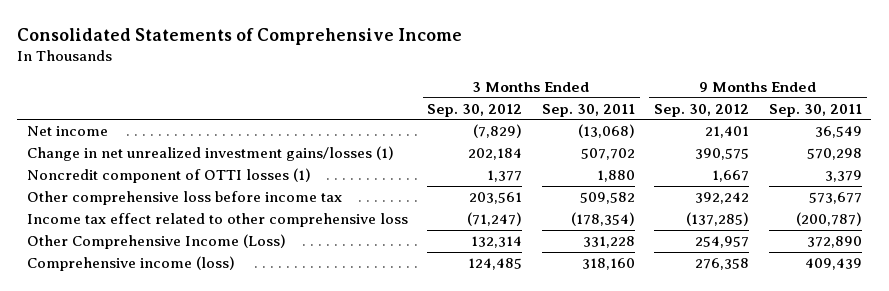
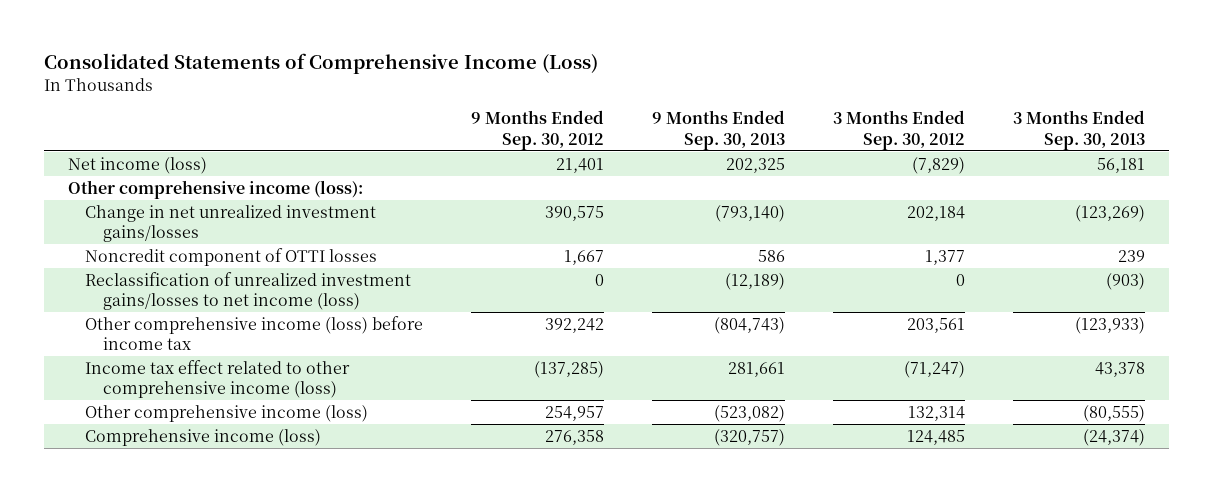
- Consolidated Statements of Comprehensive Income
+ Consolidated Statements of Comprehensive Income (Loss)
- | 3 Months Ended Sep. 30, 2012 | 3 Months Ended Sep. 30, 2011 | 9 Months Ended Sep. 30, 2012 | 9 Months Ended Sep. 30, 2011
+ | 9 Months Ended Sep. 30, 2012 | 9 Months Ended Sep. 30, 2013 | 3 Months Ended Sep. 30, 2012 | 3 Months Ended Sep. 30, 2013
- Net income | (7,829) | (13,068) | 21,401 | 36,549
- Change in net unrealized investment gains/losses (1) | 202,184 | 507,702 | 390,575 | 570,298
- Noncredit component of OTTI losses (1) | 1,377 | 1,880 | 1,667 | 3,379
- Other comprehensive loss before income tax | 203,561 | 509,582 | 392,242 | 573,677
- Income tax effect related to other comprehensive loss | (71,247) | (178,354) | (137,285) | (200,787)
- Other Comprehensive Income (Loss) | 132,314 | 331,228 | 254,957 | 372,890
+ Net income (loss) | 21,401 | 202,325 | (7,829) | 56,181
+ Other comprehensive income (loss):
+ Change in net unrealized investment gains/losses | 390,575 | (793,140) | 202,184 | (123,269)
+ Noncredit component of OTTI losses | 1,667 | 586 | 1,377 | 239
+ Reclassification of unrealized investment gains/losses to net income (loss) | 0 | (12,189) | 0 | (903)
+ Other comprehensive income (loss) before income tax | 392,242 | (804,743) | 203,561 | (123,933)
+ Income tax effect related to other comprehensive income (loss) | (137,285) | 281,661 | (71,247) | 43,378
+ Other comprehensive income (loss) | 254,957 | (523,082) | 132,314 | (80,555)

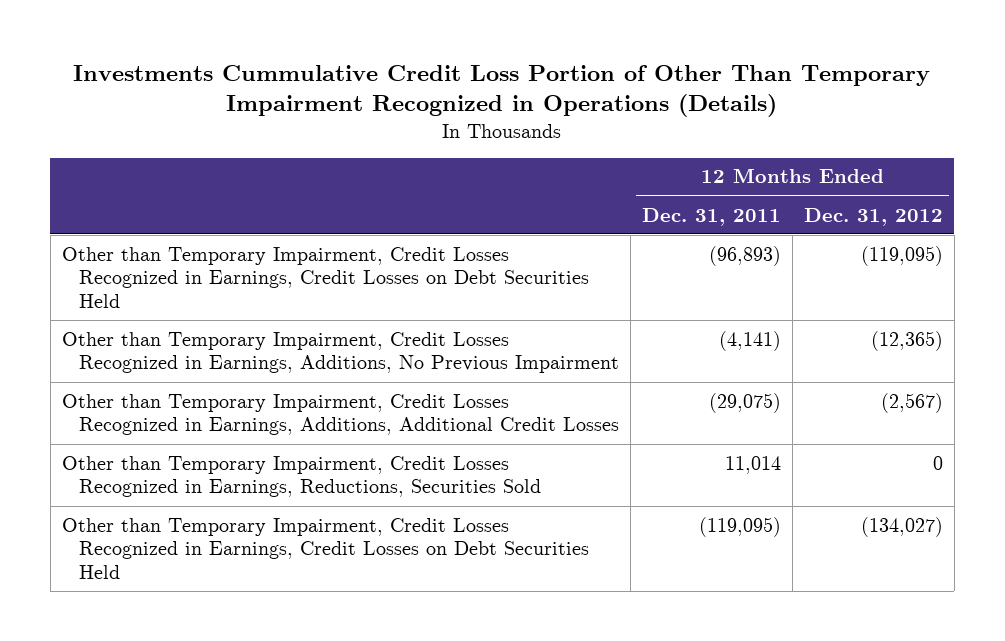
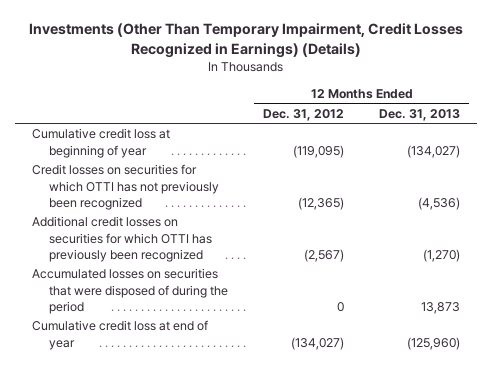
- Investments Cummulative Credit Loss Portion of Other Than Temporary Impairment Recognized in Operations (Details)
+ Investments (Other Than Temporary Impairment, Credit Losses Recognized in Earnings) (Details)
- | 12 Months Ended Dec. 31, 2011 | 12 Months Ended Dec. 31, 2012
+ | 12 Months Ended Dec. 31, 2012 | 12 Months Ended Dec. 31, 2013
- Other than Temporary Impairment, Credit Losses Recognized in Earnings, Credit Losses on Debt Securities Held | (96,893) | (119,095)
- Other than Temporary Impairment, Credit Losses Recognized in Earnings, Additions, No Previous Impairment | (4,141) | (12,365)
- Other than Temporary Impairment, Credit Losses Recognized in Earnings, Additions, Additional Credit Losses | (29,075) | (2,567)
- Other than Temporary Impairment, Credit Losses Recognized in Earnings, Reductions, Securities Sold | 11,014 | 0
- Other than Temporary Impairment, Credit Losses Recognized in Earnings, Credit Losses on Debt Securities Held | (119,095) | (134,027)
+ Cumulative credit loss at beginning of year | (119,095) | (134,027)
+ Credit losses on securities for which OTTI has not previously been recognized | (12,365) | (4,536)
+ Additional credit losses on securities for which OTTI has previously been recognized | (2,567) | (1,270)
+ Accumulated losses on securities that were disposed of during the period | 0 | 13,873
+ Cumulative credit loss at end of year | (134,027) | (125,960)

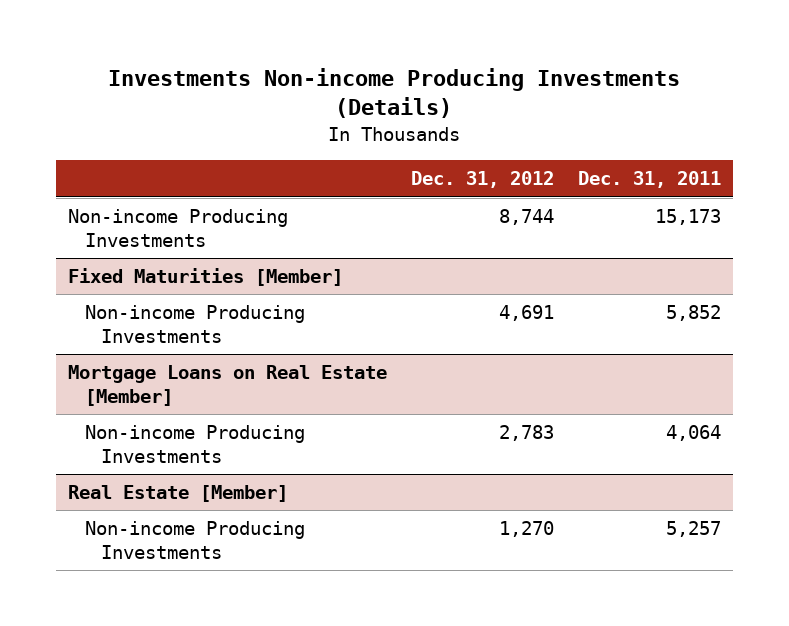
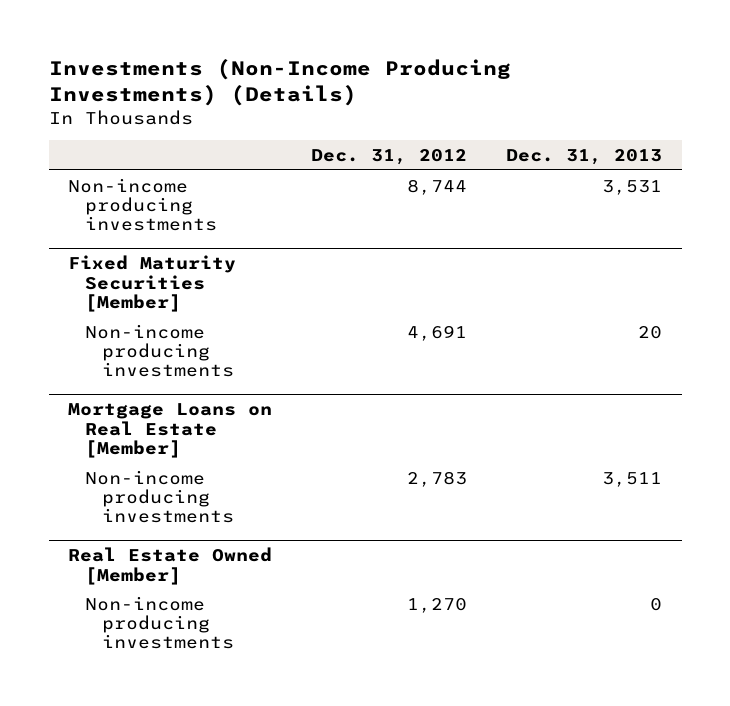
- Investments Non-income Producing Investments (Details)
+ Investments (Non-Income Producing Investments) (Details)
- | Dec. 31, 2012 | Dec. 31, 2011
+ | Dec. 31, 2012 | Dec. 31, 2013
- Non-income Producing Investments | 8,744 | 15,173
- Fixed Maturities [Member]
- Non-income Producing Investments | 4,691 | 5,852
+ Non-income producing investments | 8,744 | 3,531
+ Fixed Maturity Securities [Member]
+ Non-income producing investments | 4,691 | 20
@ Mortgage Loans on Real Estate [Member]
- Non-income Producing Investments | 2,783 | 4,064
- Real Estate [Member]
- Non-income Producing Investments | 1,270 | 5,257
@ Mortgage Loans on Real Estate [Member]
+ Non-income producing investments | 2,783 | 3,511
+ Real Estate Owned [Member]
+ Non-income producing investments | 1,270 | 0

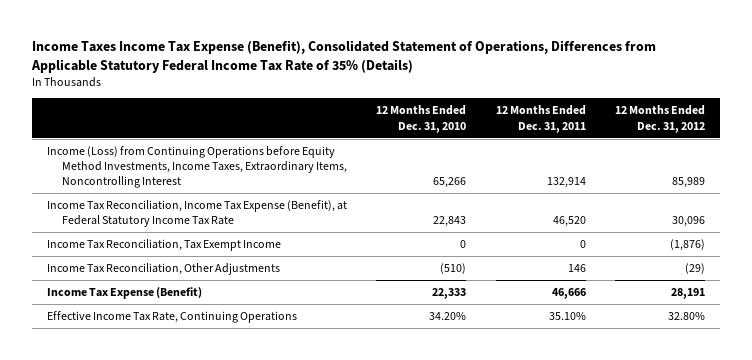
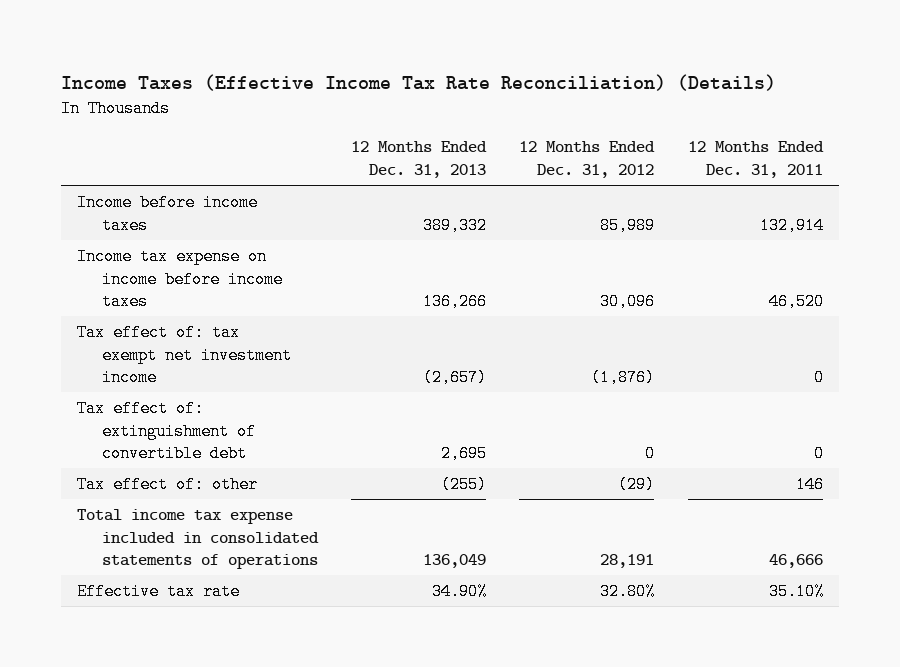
- Income Taxes Income Tax Expense (Benefit), Consolidated Statement of Operations, Differences from Applicable Statutory Federal Income Tax Rate of 35% (Details)
+ Income Taxes (Effective Income Tax Rate Reconciliation) (Details)
- | 12 Months Ended Dec. 31, 2010 | 12 Months Ended Dec. 31, 2011 | 12 Months Ended Dec. 31, 2012
+ | 12 Months Ended Dec. 31, 2013 | 12 Months Ended Dec. 31, 2012 | 12 Months Ended Dec. 31, 2011
- Income (Loss) from Continuing Operations before Equity Method Investments, Income Taxes, Extraordinary Items, Noncontrolling Interest | 65,266 | 132,914 | 85,989
- Income Tax Reconciliation, Income Tax Expense (Benefit), at Federal Statutory Income Tax Rate | 22,843 | 46,520 | 30,096
- Income Tax Reconciliation, Tax Exempt Income | 0 | 0 | (1,876)
- Income Tax Reconciliation, Other Adjustments | (510) | 146 | (29)
- Income Tax Expense (Benefit) | 22,333 | 46,666 | 28,191
- Effective Income Tax Rate, Continuing Operations | 34.20% | 35.10% | 32.80%
+ Income before income taxes | 389,332 | 85,989 | 132,914
+ Income tax expense on income before income taxes | 136,266 | 30,096 | 46,520
+ Tax effect of: tax exempt net investment income | (2,657) | (1,876) | 0
+ Tax effect of: extinguishment of convertible debt | 2,695 | 0 | 0
+ Tax effect of: other | (255) | (29) | 146
+ Total income tax expense included in consolidated statements of operations | 136,049 | 28,191 | 46,666
+ Effective tax rate | 34.90% | 32.80% | 35.10%

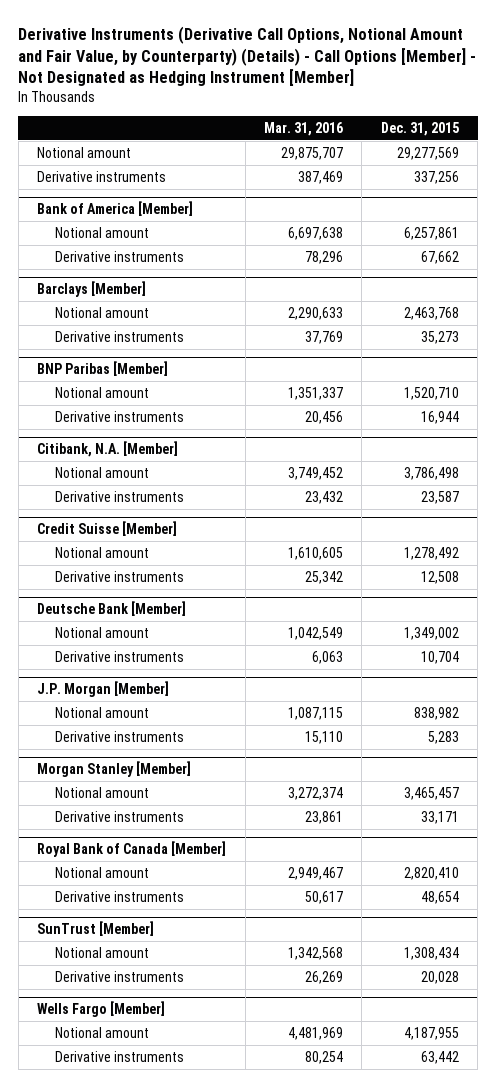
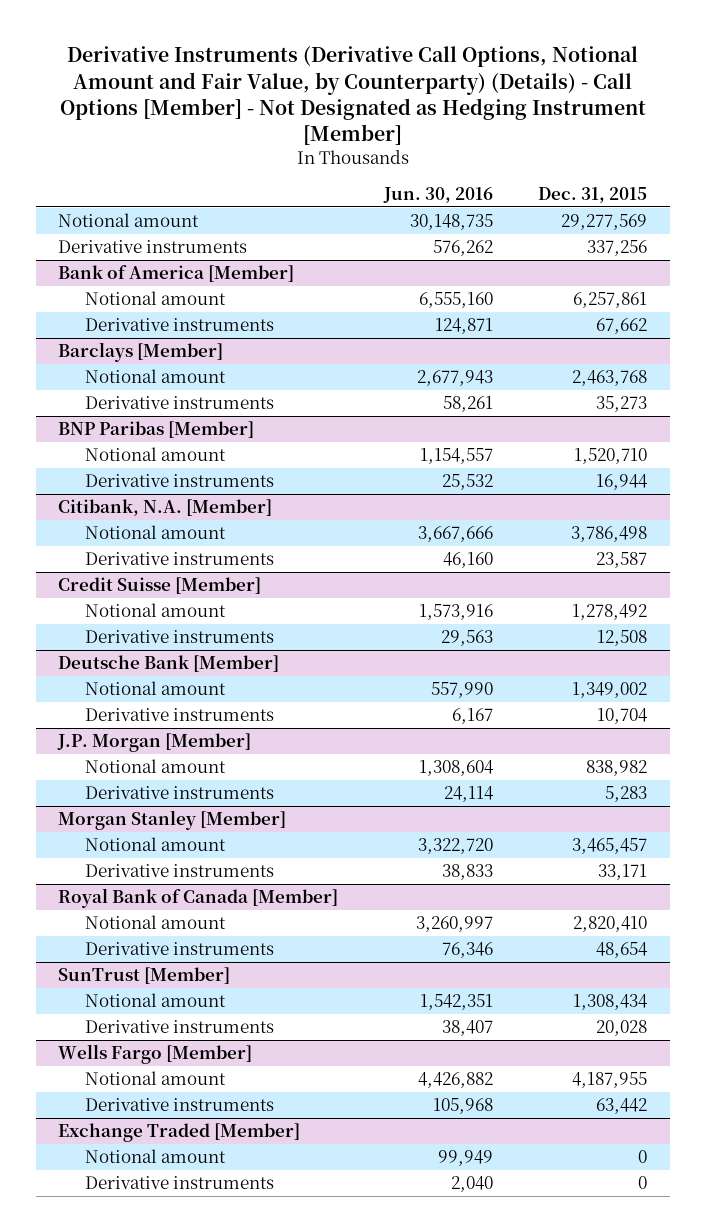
- | Mar. 31, 2016 | Dec. 31, 2015
+ | Jun. 30, 2016 | Dec. 31, 2015
+ Exchange Traded [Member]
+ Notional amount | 99,949 | 0
+ Derivative instruments | 2,040 | 0

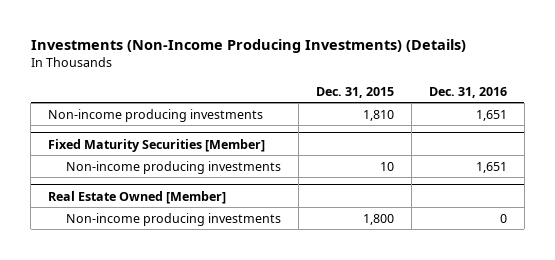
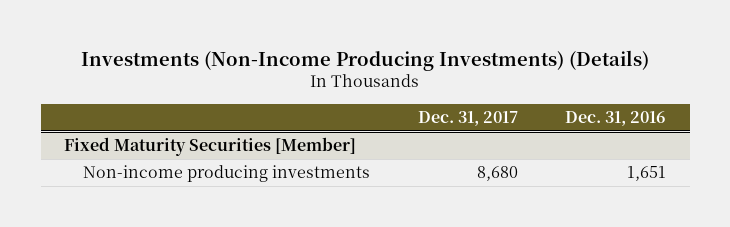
- | Dec. 31, 2015 | Dec. 31, 2016
+ | Dec. 31, 2017 | Dec. 31, 2016
- Non-income producing investments | 1,810 | 1,651
- Real Estate Owned [Member]
- Non-income producing investments | 1,800 | 0

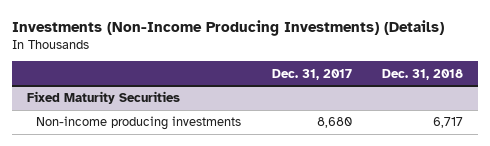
- | Dec. 31, 2017 | Dec. 31, 2016
+ | Dec. 31, 2017 | Dec. 31, 2018
- Fixed Maturity Securities [Member]
+ Fixed Maturity Securities

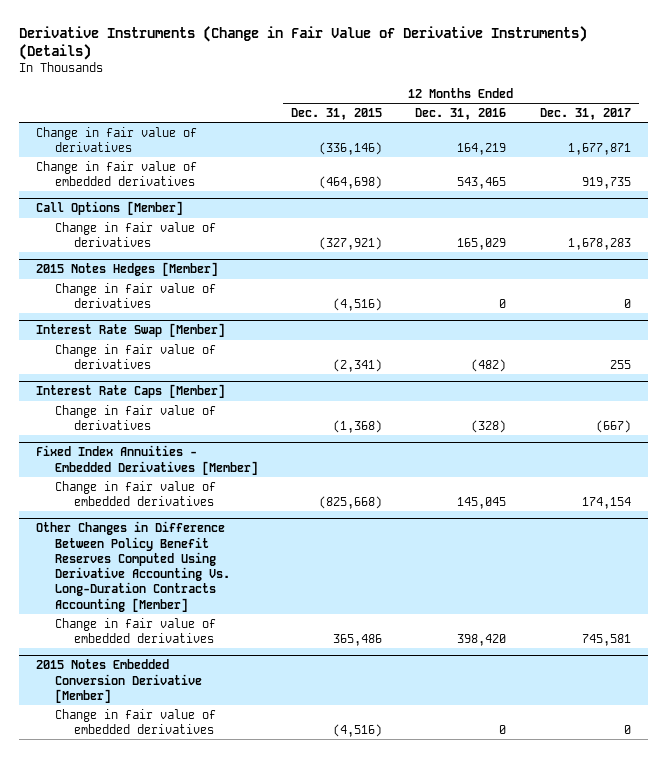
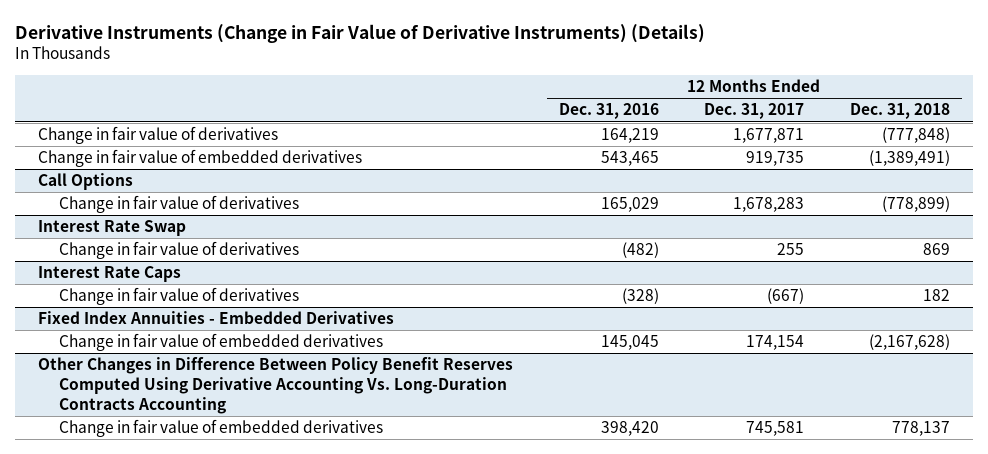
- | 12 Months Ended Dec. 31, 2015 | 12 Months Ended Dec. 31, 2016 | 12 Months Ended Dec. 31, 2017
+ | 12 Months Ended Dec. 31, 2016 | 12 Months Ended Dec. 31, 2017 | 12 Months Ended Dec. 31, 2018
- Call Options [Member]
+ Call Options
- 2015 Notes Hedges [Member]
- Change in fair value of derivatives | (4,516) | 0 | 0
- Interest Rate Swap [Member]
+ Interest Rate Swap
- Interest Rate Caps [Member]
+ Interest Rate Caps
- Fixed Index Annuities - Embedded Derivatives [Member]
+ Fixed Index Annuities - Embedded Derivatives
- Other Changes in Difference Between Policy Benefit Reserves Computed Using Derivative Accounting Vs. Long-Duration Contracts Accounting [Member]
+ Other Changes in Difference Between Policy Benefit Reserves Computed Using Derivative Accounting Vs. Long-Duration Contracts Accounting
- 2015 Notes Embedded Conversion Derivative [Member]
- Change in fair value of embedded derivatives | (4,516) | 0 | 0

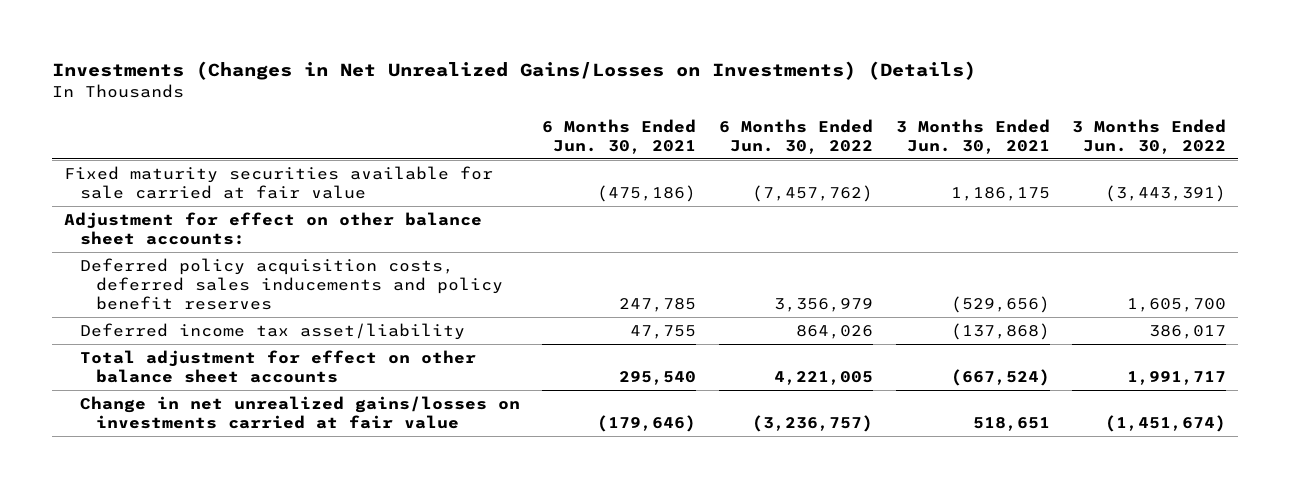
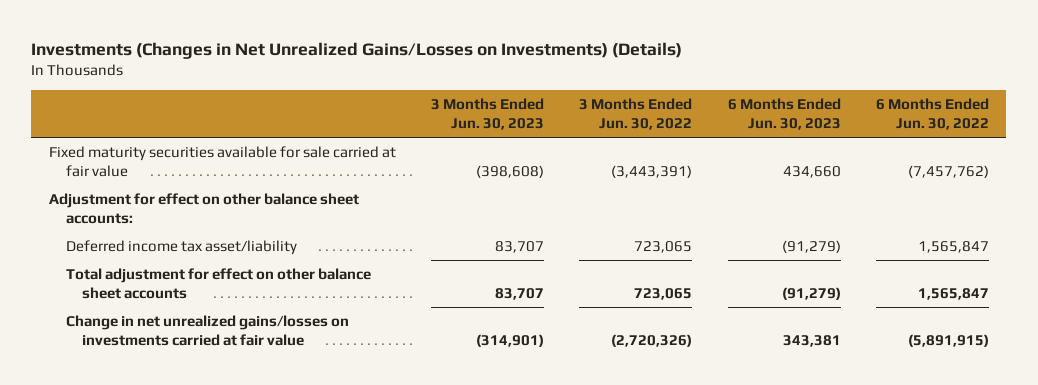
- | 6 Months Ended Jun. 30, 2021 | 6 Months Ended Jun. 30, 2022 | 3 Months Ended Jun. 30, 2021 | 3 Months Ended Jun. 30, 2022
+ | 3 Months Ended Jun. 30, 2023 | 3 Months Ended Jun. 30, 2022 | 6 Months Ended Jun. 30, 2023 | 6 Months Ended Jun. 30, 2022
- Deferred policy acquisition costs, deferred sales inducements and policy benefit reserves | 247,785 | 3,356,979 | (529,656) | 1,605,700
- Deferred income tax asset/liability | 47,755 | 864,026 | (137,868) | 386,017
- Total adjustment for effect on other balance sheet accounts | 295,540 | 4,221,005 | (667,524) | 1,991,717
- Change in net unrealized gains/losses on investments carried at fair value | (179,646) | (3,236,757) | 518,651 | (1,451,674)
+ Deferred income tax asset/liability | 83,707 | 723,065 | (91,279) | 1,565,847
+ Total adjustment for effect on other balance sheet accounts | 83,707 | 723,065 | (91,279) | 1,565,847
+ Change in net unrealized gains/losses on investments carried at fair value | (314,901) | (2,720,326) | 343,381 | (5,891,915)

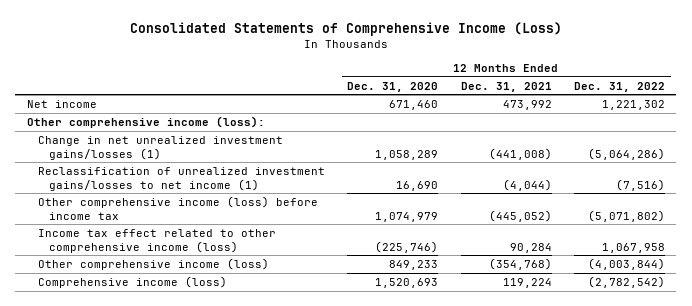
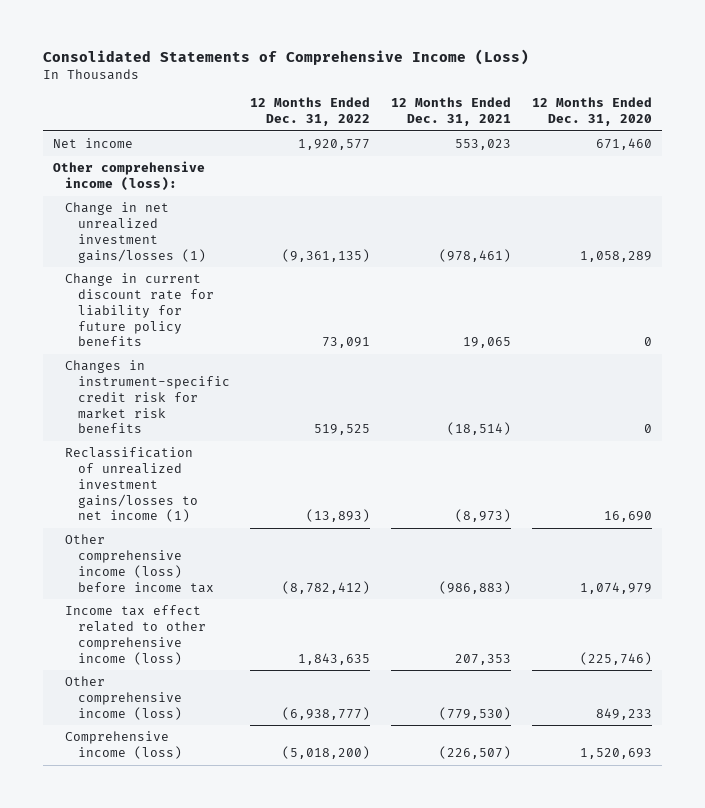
- | 12 Months Ended Dec. 31, 2020 | 12 Months Ended Dec. 31, 2021 | 12 Months Ended Dec. 31, 2022
+ | 12 Months Ended Dec. 31, 2022 | 12 Months Ended Dec. 31, 2021 | 12 Months Ended Dec. 31, 2020
- Net income | 671,460 | 473,992 | 1,221,302
+ Net income | 1,920,577 | 553,023 | 671,460
- Change in net unrealized investment gains/losses (1) | 1,058,289 | (441,008) | (5,064,286)
- Reclassification of unrealized investment gains/losses to net income (1) | 16,690 | (4,044) | (7,516)
- Other comprehensive income (loss) before income tax | 1,074,979 | (445,052) | (5,071,802)
- Income tax effect related to other comprehensive income (loss) | (225,746) | 90,284 | 1,067,958
- Other comprehensive income (loss) | 849,233 | (354,768) | (4,003,844)
- Comprehensive income (loss) | 1,520,693 | 119,224 | (2,782,542)
+ Change in net unrealized investment gains/losses (1) | (9,361,135) | (978,461) | 1,058,289
+ Change in current discount rate for liability for future policy benefits | 73,091 | 19,065 | 0
+ Changes in instrument-specific credit risk for market risk benefits | 519,525 | (18,514) | 0
+ Reclassification of unrealized investment gains/losses to net income (1) | (13,893) | (8,973) | 16,690
+ Other comprehensive income (loss) before income tax | (8,782,412) | (986,883) | 1,074,979
+ Income tax effect related to other comprehensive income (loss) | 1,843,635 | 207,353 | (225,746)
+ Other comprehensive income (loss) | (6,938,777) | (779,530) | 849,233
+ Comprehensive income (loss) | (5,018,200) | (226,507) | 1,520,693

